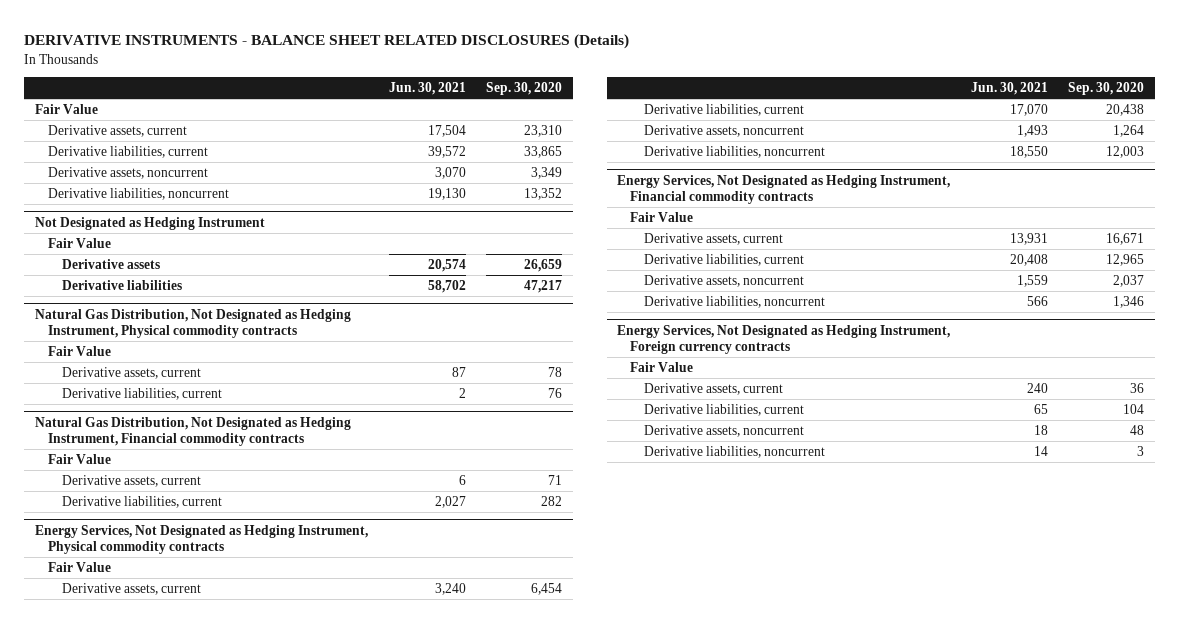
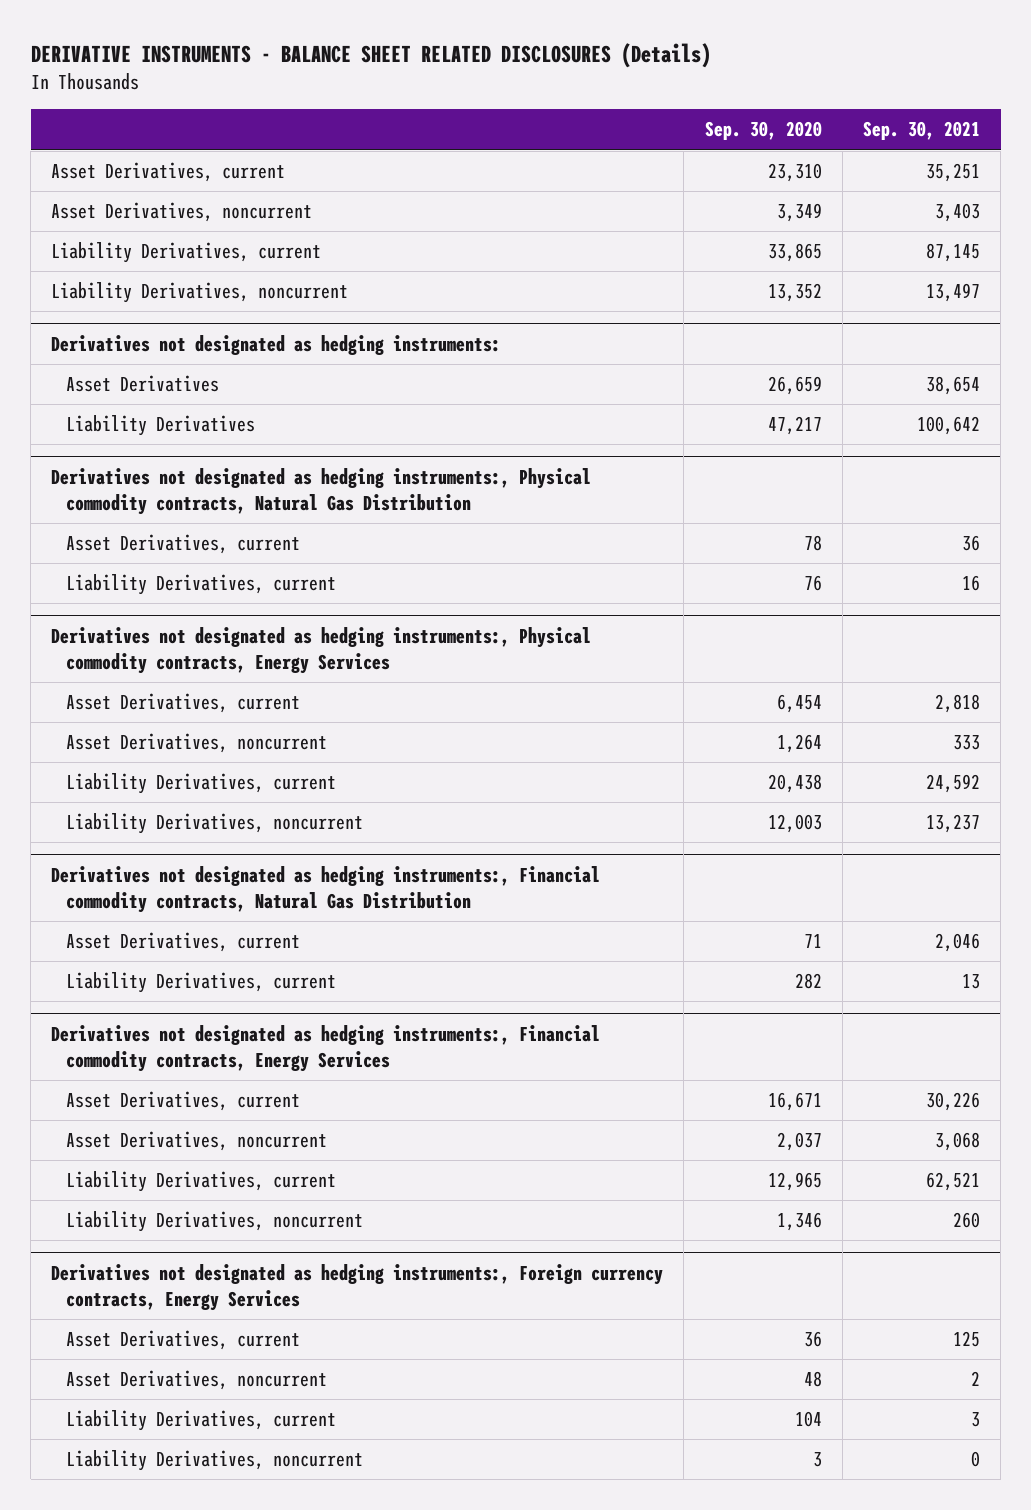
- | Jun. 30, 2021 | Sep. 30, 2020
+ | Sep. 30, 2020 | Sep. 30, 2021
- Fair Value
- Derivative assets, current | 17,504 | 23,310
- Derivative liabilities, current | 39,572 | 33,865
- Derivative assets, noncurrent | 3,070 | 3,349
- Derivative liabilities, noncurrent | 19,130 | 13,352
- Not Designated as Hedging Instrument
- Fair Value
- Derivative assets | 20,574 | 26,659
- Derivative liabilities | 58,702 | 47,217
- Natural Gas Distribution, Not Designated as Hedging Instrument, Physical commodity contracts
- Fair Value
- Derivative assets, current | 87 | 78
- Derivative liabilities, current | 2 | 76
- Natural Gas Distribution, Not Designated as Hedging Instrument, Financial commodity contracts
- Fair Value
- Derivative assets, current | 6 | 71
- Derivative liabilities, current | 2,027 | 282
- Energy Services, Not Designated as Hedging Instrument, Physical commodity contracts
- Fair Value
- Derivative assets, current | 3,240 | 6,454
- Derivative liabilities, current | 17,070 | 20,438
- Derivative assets, noncurrent | 1,493 | 1,264
- Derivative liabilities, noncurrent | 18,550 | 12,003
- Energy Services, Not Designated as Hedging Instrument, Financial commodity contracts
- Fair Value
- Derivative assets, current | 13,931 | 16,671
- Derivative liabilities, current | 20,408 | 12,965
- Derivative assets, noncurrent | 1,559 | 2,037
- Derivative liabilities, noncurrent | 566 | 1,346
- Energy Services, Not Designated as Hedging Instrument, Foreign currency contracts
- Fair Value
- Derivative assets, current | 240 | 36
- Derivative liabilities, current | 65 | 104
- Derivative assets, noncurrent | 18 | 48
- Derivative liabilities, noncurrent | 14 | 3
+ Asset Derivatives, current | 23,310 | 35,251
+ Asset Derivatives, noncurrent | 3,349 | 3,403
+ Liability Derivatives, current | 33,865 | 87,145
+ Liability Derivatives, noncurrent | 13,352 | 13,497
+ Derivatives not designated as hedging instruments:
+ Asset Derivatives | 26,659 | 38,654
+ Liability Derivatives | 47,217 | 100,642
+ Derivatives not designated as hedging instruments:, Physical commodity contracts, Natural Gas Distribution
+ Asset Derivatives, current | 78 | 36
+ Liability Derivatives, current | 76 | 16
+ Derivatives not designated as hedging instruments:, Physical commodity contracts, Energy Services
+ Asset Derivatives, current | 6,454 | 2,818
+ Asset Derivatives, noncurrent | 1,264 | 333
+ Liability Derivatives, current | 20,438 | 24,592
+ Liability Derivatives, noncurrent | 12,003 | 13,237
+ Derivatives not designated as hedging instruments:, Financial commodity contracts, Natural Gas Distribution
+ Asset Derivatives, current | 71 | 2,046
+ Liability Derivatives, current | 282 | 13
+ Derivatives not designated as hedging instruments:, Financial commodity contracts, Energy Services
+ Asset Derivatives, current | 16,671 | 30,226
+ Asset Derivatives, noncurrent | 2,037 | 3,068
+ Liability Derivatives, current | 12,965 | 62,521
+ Liability Derivatives, noncurrent | 1,346 | 260
+ Derivatives not designated as hedging instruments:, Foreign currency contracts, Energy Services
+ Asset Derivatives, current | 36 | 125
+ Asset Derivatives, noncurrent | 48 | 2
+ Liability Derivatives, current | 104 | 3
+ Liability Derivatives, noncurrent | 3 | 0

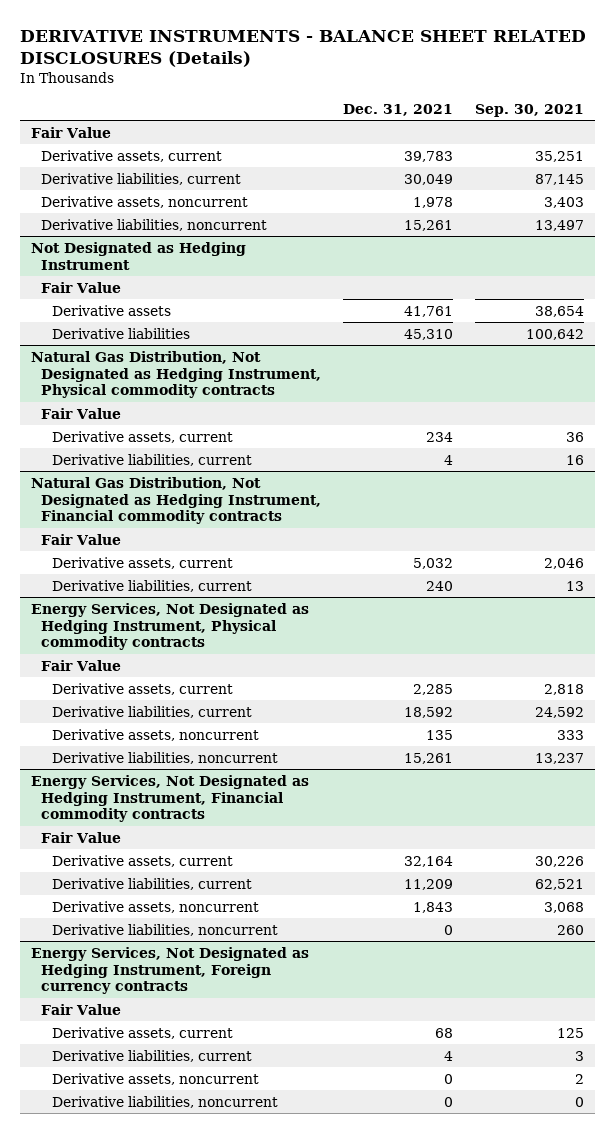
- | Sep. 30, 2020 | Sep. 30, 2021
+ | Dec. 31, 2021 | Sep. 30, 2021
- Asset Derivatives, current | 23,310 | 35,251
- Asset Derivatives, noncurrent | 3,349 | 3,403
- Liability Derivatives, current | 33,865 | 87,145
- Liability Derivatives, noncurrent | 13,352 | 13,497
- Derivatives not designated as hedging instruments:
- Asset Derivatives | 26,659 | 38,654
- Liability Derivatives | 47,217 | 100,642
- Derivatives not designated as hedging instruments:, Physical commodity contracts, Natural Gas Distribution
- Asset Derivatives, current | 78 | 36
- Liability Derivatives, current | 76 | 16
- Derivatives not designated as hedging instruments:, Physical commodity contracts, Energy Services
- Asset Derivatives, current | 6,454 | 2,818
- Asset Derivatives, noncurrent | 1,264 | 333
- Liability Derivatives, current | 20,438 | 24,592
- Liability Derivatives, noncurrent | 12,003 | 13,237
- Derivatives not designated as hedging instruments:, Financial commodity contracts, Natural Gas Distribution
- Asset Derivatives, current | 71 | 2,046
- Liability Derivatives, current | 282 | 13
- Derivatives not designated as hedging instruments:, Financial commodity contracts, Energy Services
- Asset Derivatives, current | 16,671 | 30,226
- Asset Derivatives, noncurrent | 2,037 | 3,068
- Liability Derivatives, current | 12,965 | 62,521
- Liability Derivatives, noncurrent | 1,346 | 260
- Derivatives not designated as hedging instruments:, Foreign currency contracts, Energy Services
- Asset Derivatives, current | 36 | 125
- Asset Derivatives, noncurrent | 48 | 2
- Liability Derivatives, current | 104 | 3
- Liability Derivatives, noncurrent | 3 | 0
+ Fair Value
+ Derivative assets, current | 39,783 | 35,251
+ Derivative liabilities, current | 30,049 | 87,145
+ Derivative assets, noncurrent | 1,978 | 3,403
+ Derivative liabilities, noncurrent | 15,261 | 13,497
+ Not Designated as Hedging Instrument
+ Fair Value
+ Derivative assets | 41,761 | 38,654
+ Derivative liabilities | 45,310 | 100,642
+ Natural Gas Distribution, Not Designated as Hedging Instrument, Physical commodity contracts
+ Fair Value
+ Derivative assets, current | 234 | 36
+ Derivative liabilities, current | 4 | 16
+ Natural Gas Distribution, Not Designated as Hedging Instrument, Financial commodity contracts
+ Fair Value
+ Derivative assets, current | 5,032 | 2,046
+ Derivative liabilities, current | 240 | 13
+ Energy Services, Not Designated as Hedging Instrument, Physical commodity contracts
+ Fair Value
+ Derivative assets, current | 2,285 | 2,818
+ Derivative liabilities, current | 18,592 | 24,592
+ Derivative assets, noncurrent | 135 | 333
+ Derivative liabilities, noncurrent | 15,261 | 13,237
+ Energy Services, Not Designated as Hedging Instrument, Financial commodity contracts
+ Fair Value
+ Derivative assets, current | 32,164 | 30,226
+ Derivative liabilities, current | 11,209 | 62,521
+ Derivative assets, noncurrent | 1,843 | 3,068
+ Derivative liabilities, noncurrent | 0 | 260
+ Energy Services, Not Designated as Hedging Instrument, Foreign currency contracts
+ Fair Value
+ Derivative assets, current | 68 | 125
+ Derivative liabilities, current | 4 | 3
+ Derivative assets, noncurrent | 0 | 2
+ Derivative liabilities, noncurrent | 0 | 0

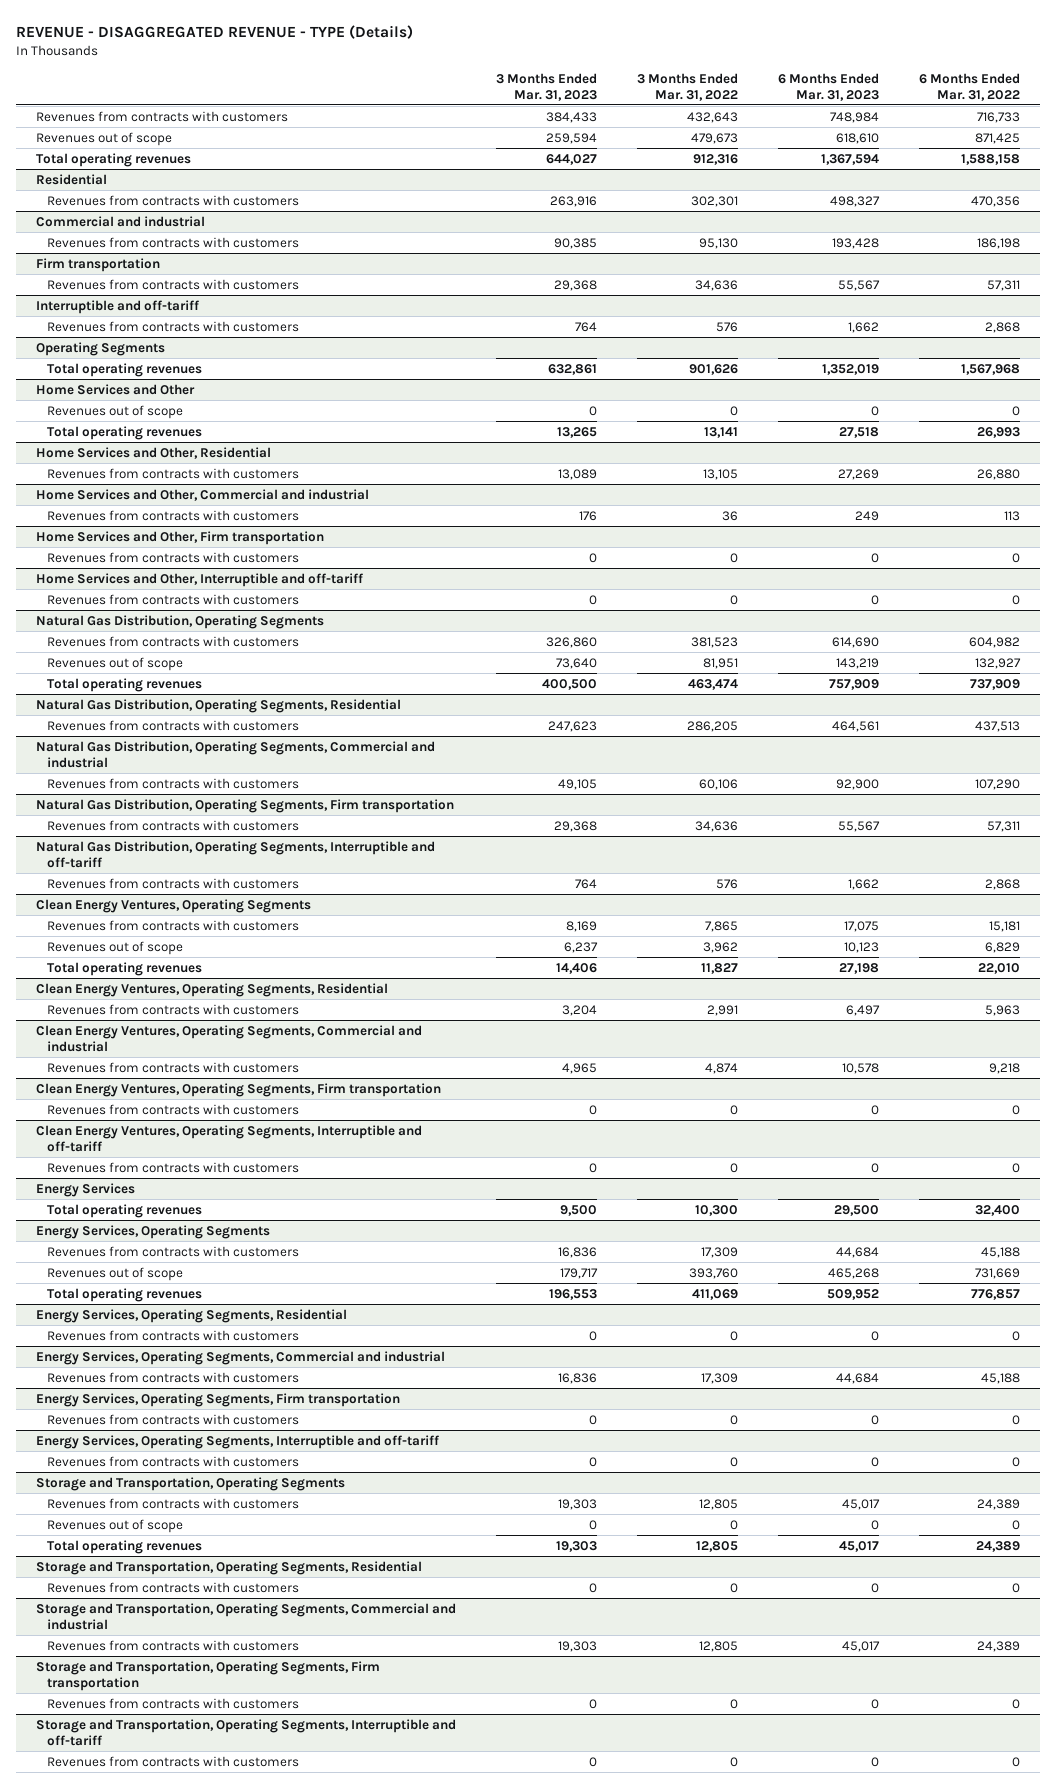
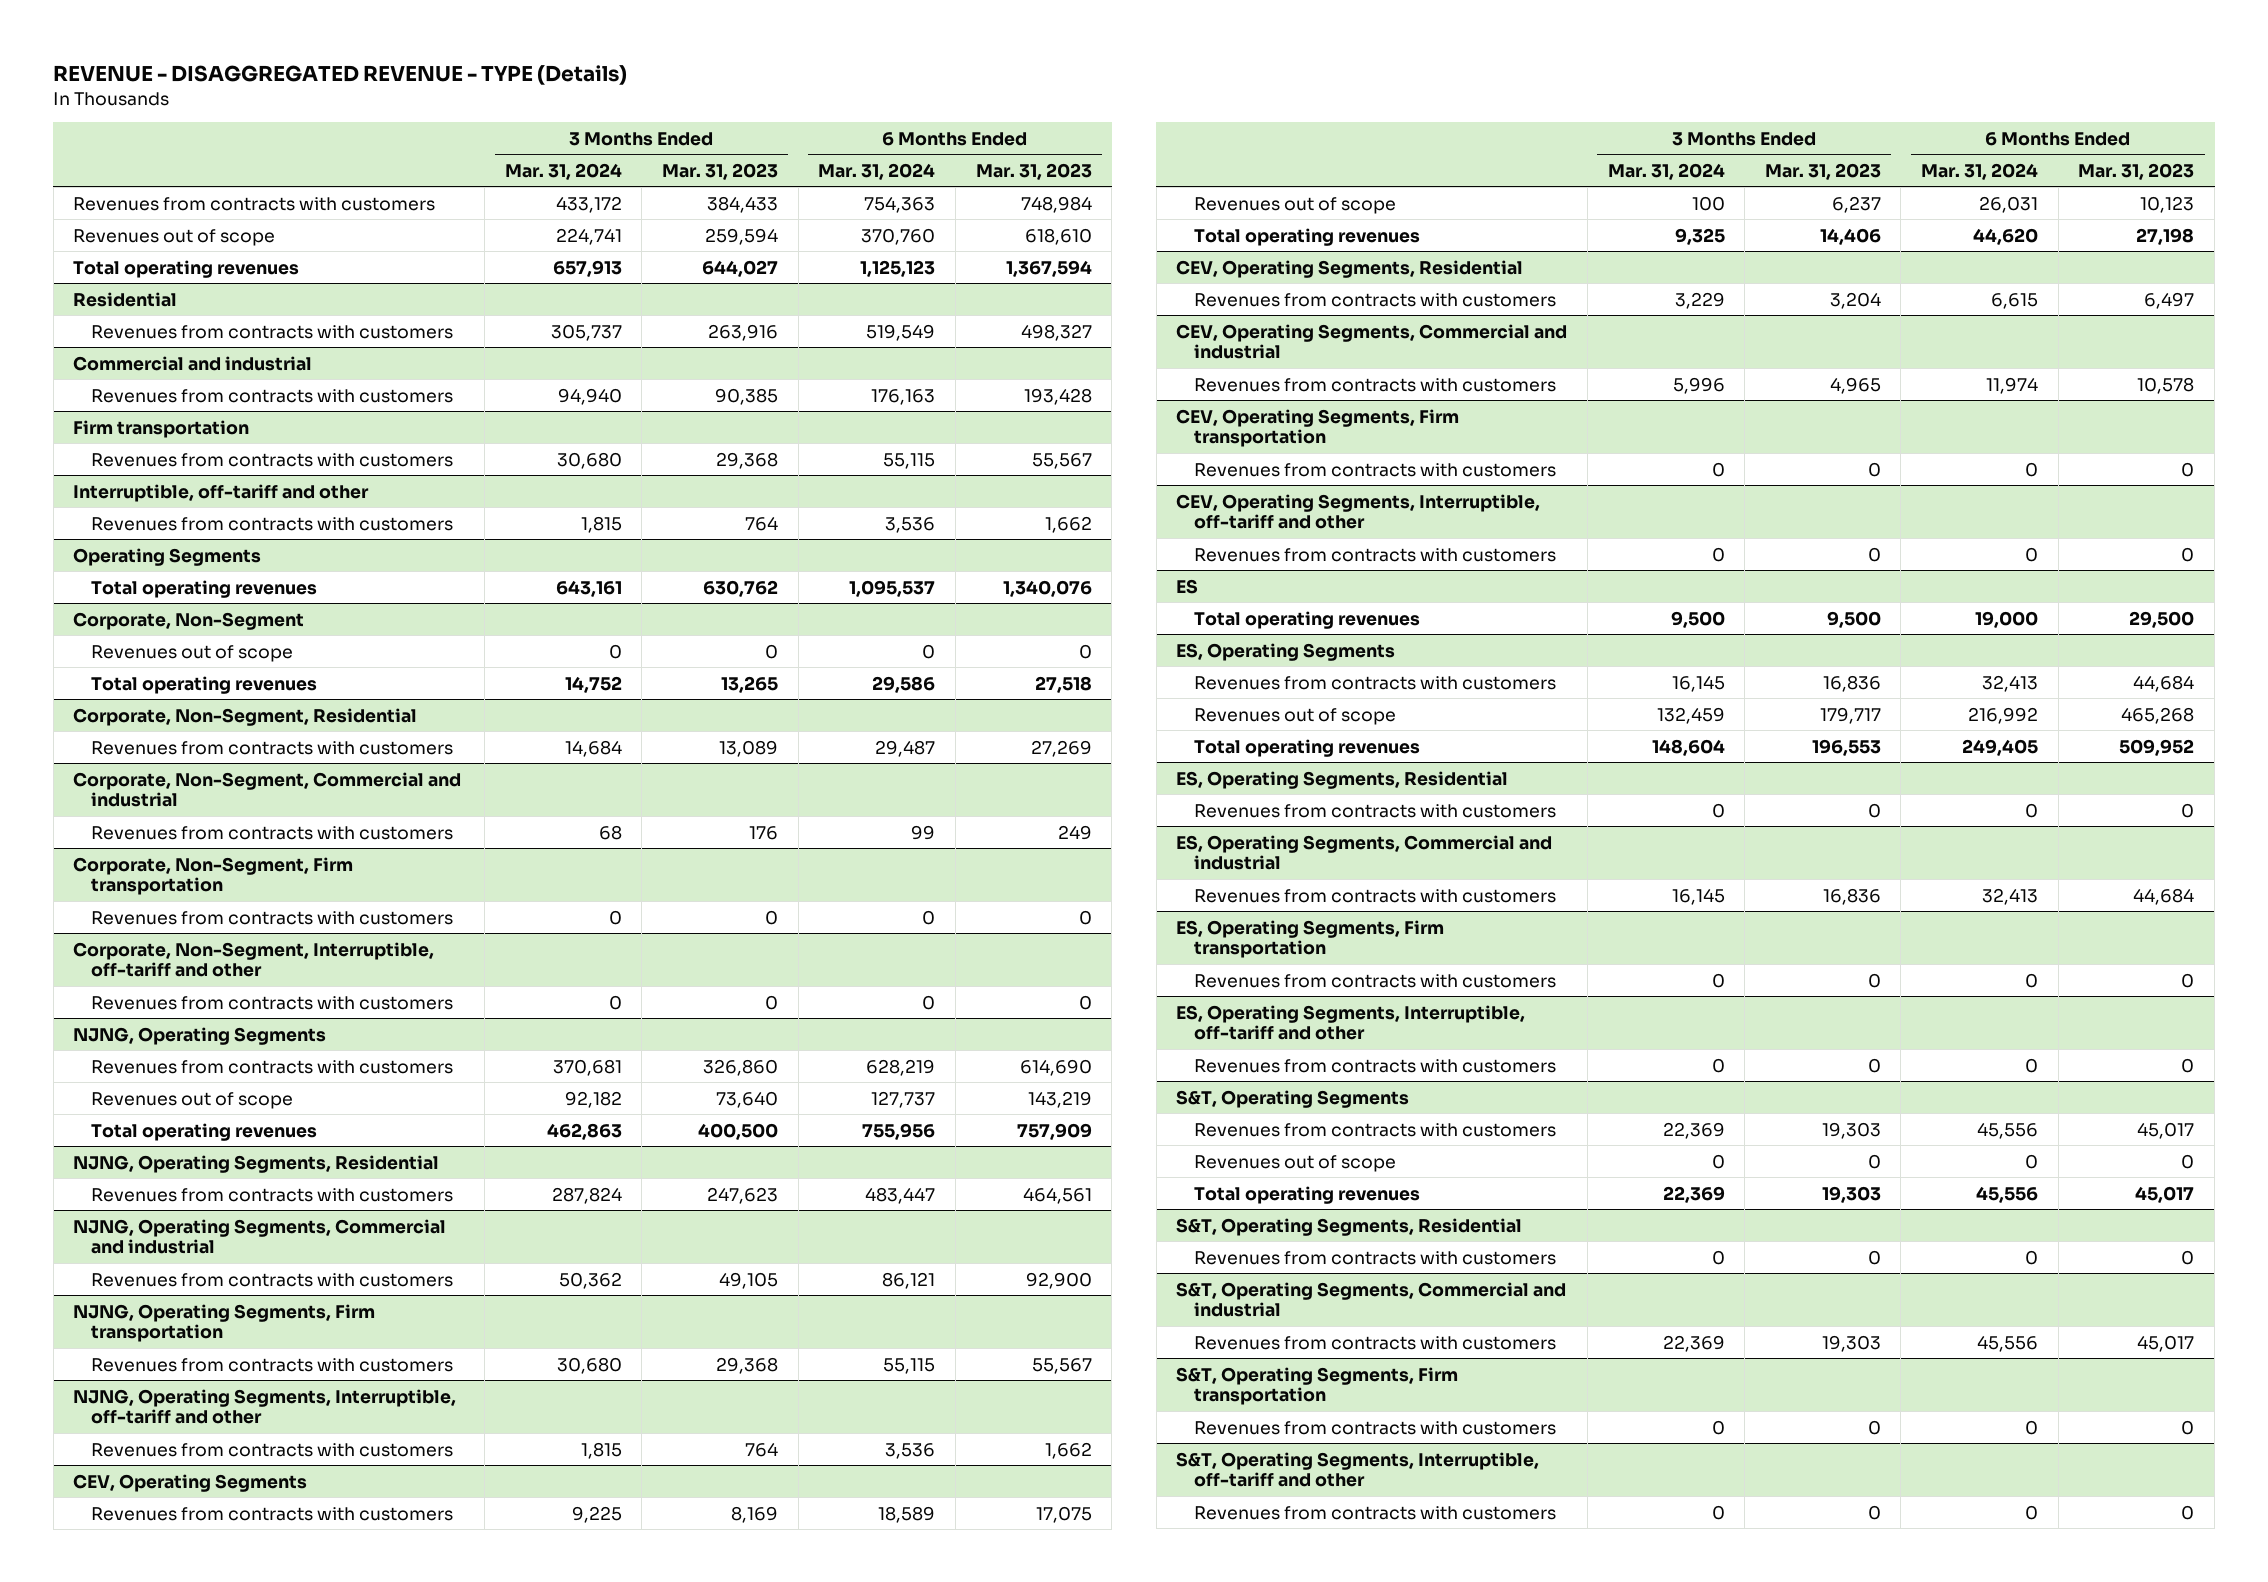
- | 3 Months Ended Mar. 31, 2023 | 3 Months Ended Mar. 31, 2022 | 6 Months Ended Mar. 31, 2023 | 6 Months Ended Mar. 31, 2022
+ | 3 Months Ended Mar. 31, 2024 | 3 Months Ended Mar. 31, 2023 | 6 Months Ended Mar. 31, 2024 | 6 Months Ended Mar. 31, 2023
- Interruptible and off-tariff
+ Interruptible, off-tariff and other
@ Operating Segments
- Total operating revenues | 632,861 | 901,626 | 1,352,019 | 1,567,968
- Home Services and Other
@ Operating Segments
+ Total operating revenues | 643,161 | 630,762 | 1,095,537 | 1,340,076
+ Corporate, Non-Segment
- Home Services and Other, Residential
+ Corporate, Non-Segment, Residential
- Home Services and Other, Commercial and industrial
+ Corporate, Non-Segment, Commercial and industrial
- Home Services and Other, Firm transportation
+ Corporate, Non-Segment, Firm transportation
- Home Services and Other, Interruptible and off-tariff
+ Corporate, Non-Segment, Interruptible, off-tariff and other
- Natural Gas Distribution, Operating Segments
+ NJNG, Operating Segments
- Natural Gas Distribution, Operating Segments, Residential
+ NJNG, Operating Segments, Residential
- Natural Gas Distribution, Operating Segments, Commercial and industrial
+ NJNG, Operating Segments, Commercial and industrial
- Natural Gas Distribution, Operating Segments, Firm transportation
+ NJNG, Operating Segments, Firm transportation
- Natural Gas Distribution, Operating Segments, Interruptible and off-tariff
+ NJNG, Operating Segments, Interruptible, off-tariff and other
- Clean Energy Ventures, Operating Segments
+ CEV, Operating Segments
- Clean Energy Ventures, Operating Segments, Residential
+ CEV, Operating Segments, Residential
- Clean Energy Ventures, Operating Segments, Commercial and industrial
+ CEV, Operating Segments, Commercial and industrial
- Clean Energy Ventures, Operating Segments, Firm transportation
+ CEV, Operating Segments, Firm transportation
- Clean Energy Ventures, Operating Segments, Interruptible and off-tariff
+ CEV, Operating Segments, Interruptible, off-tariff and other
- Energy Services
+ ES
- Energy Services, Operating Segments
+ ES, Operating Segments
- Energy Services, Operating Segments, Residential
+ ES, Operating Segments, Residential
- Energy Services, Operating Segments, Commercial and industrial
+ ES, Operating Segments, Commercial and industrial
- Energy Services, Operating Segments, Firm transportation
+ ES, Operating Segments, Firm transportation
- Energy Services, Operating Segments, Interruptible and off-tariff
+ ES, Operating Segments, Interruptible, off-tariff and other
- Storage and Transportation, Operating Segments
+ S&T, Operating Segments
- Storage and Transportation, Operating Segments, Residential
+ S&T, Operating Segments, Residential
- Storage and Transportation, Operating Segments, Commercial and industrial
+ S&T, Operating Segments, Commercial and industrial
- Storage and Transportation, Operating Segments, Firm transportation
+ S&T, Operating Segments, Firm transportation
- Storage and Transportation, Operating Segments, Interruptible and off-tariff
+ S&T, Operating Segments, Interruptible, off-tariff and other

